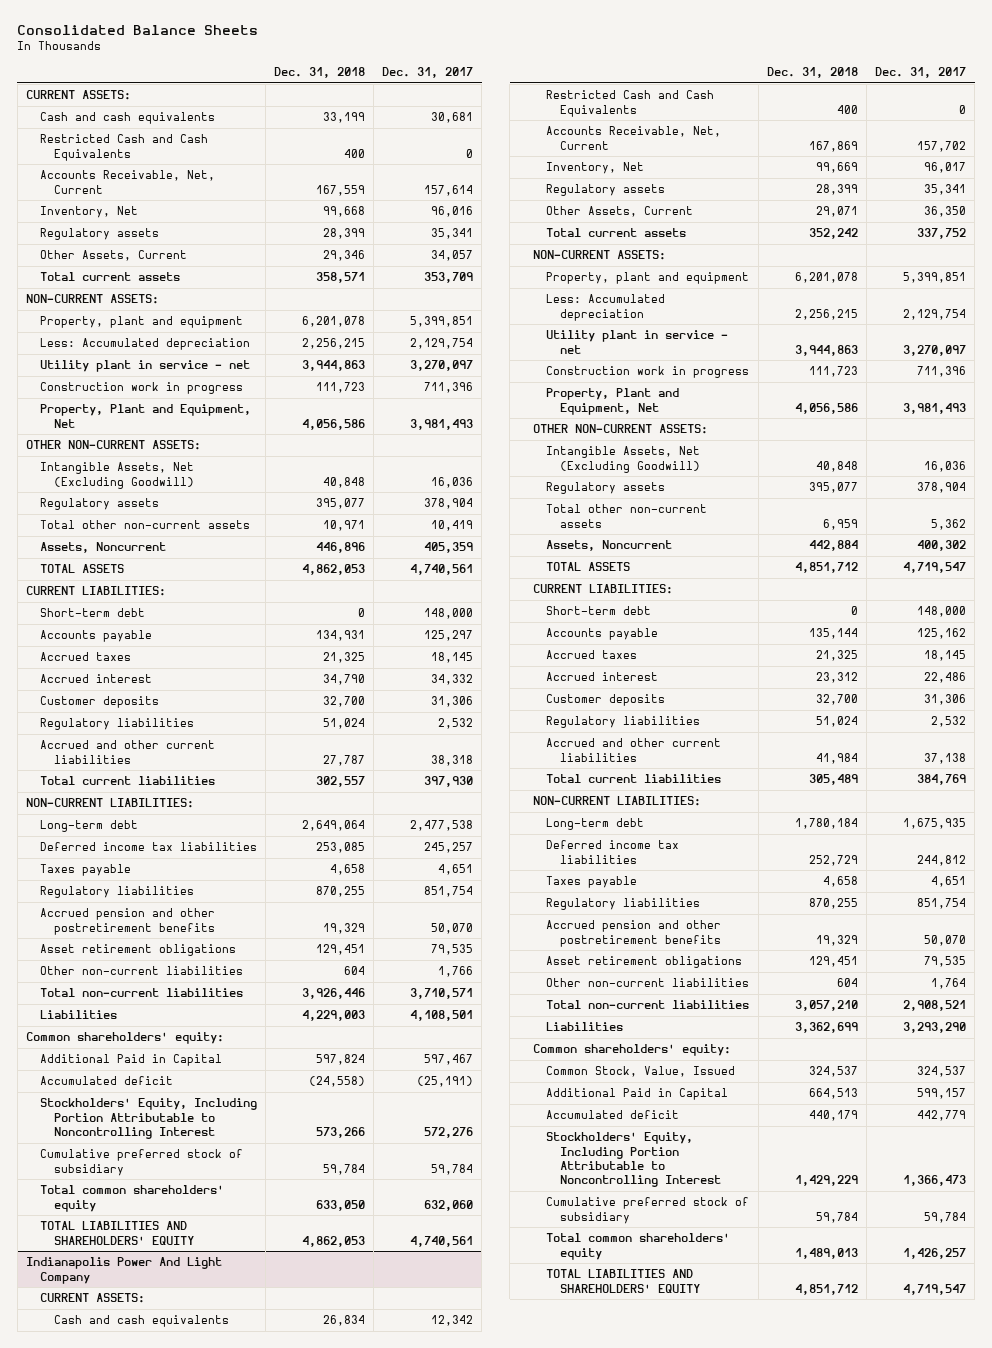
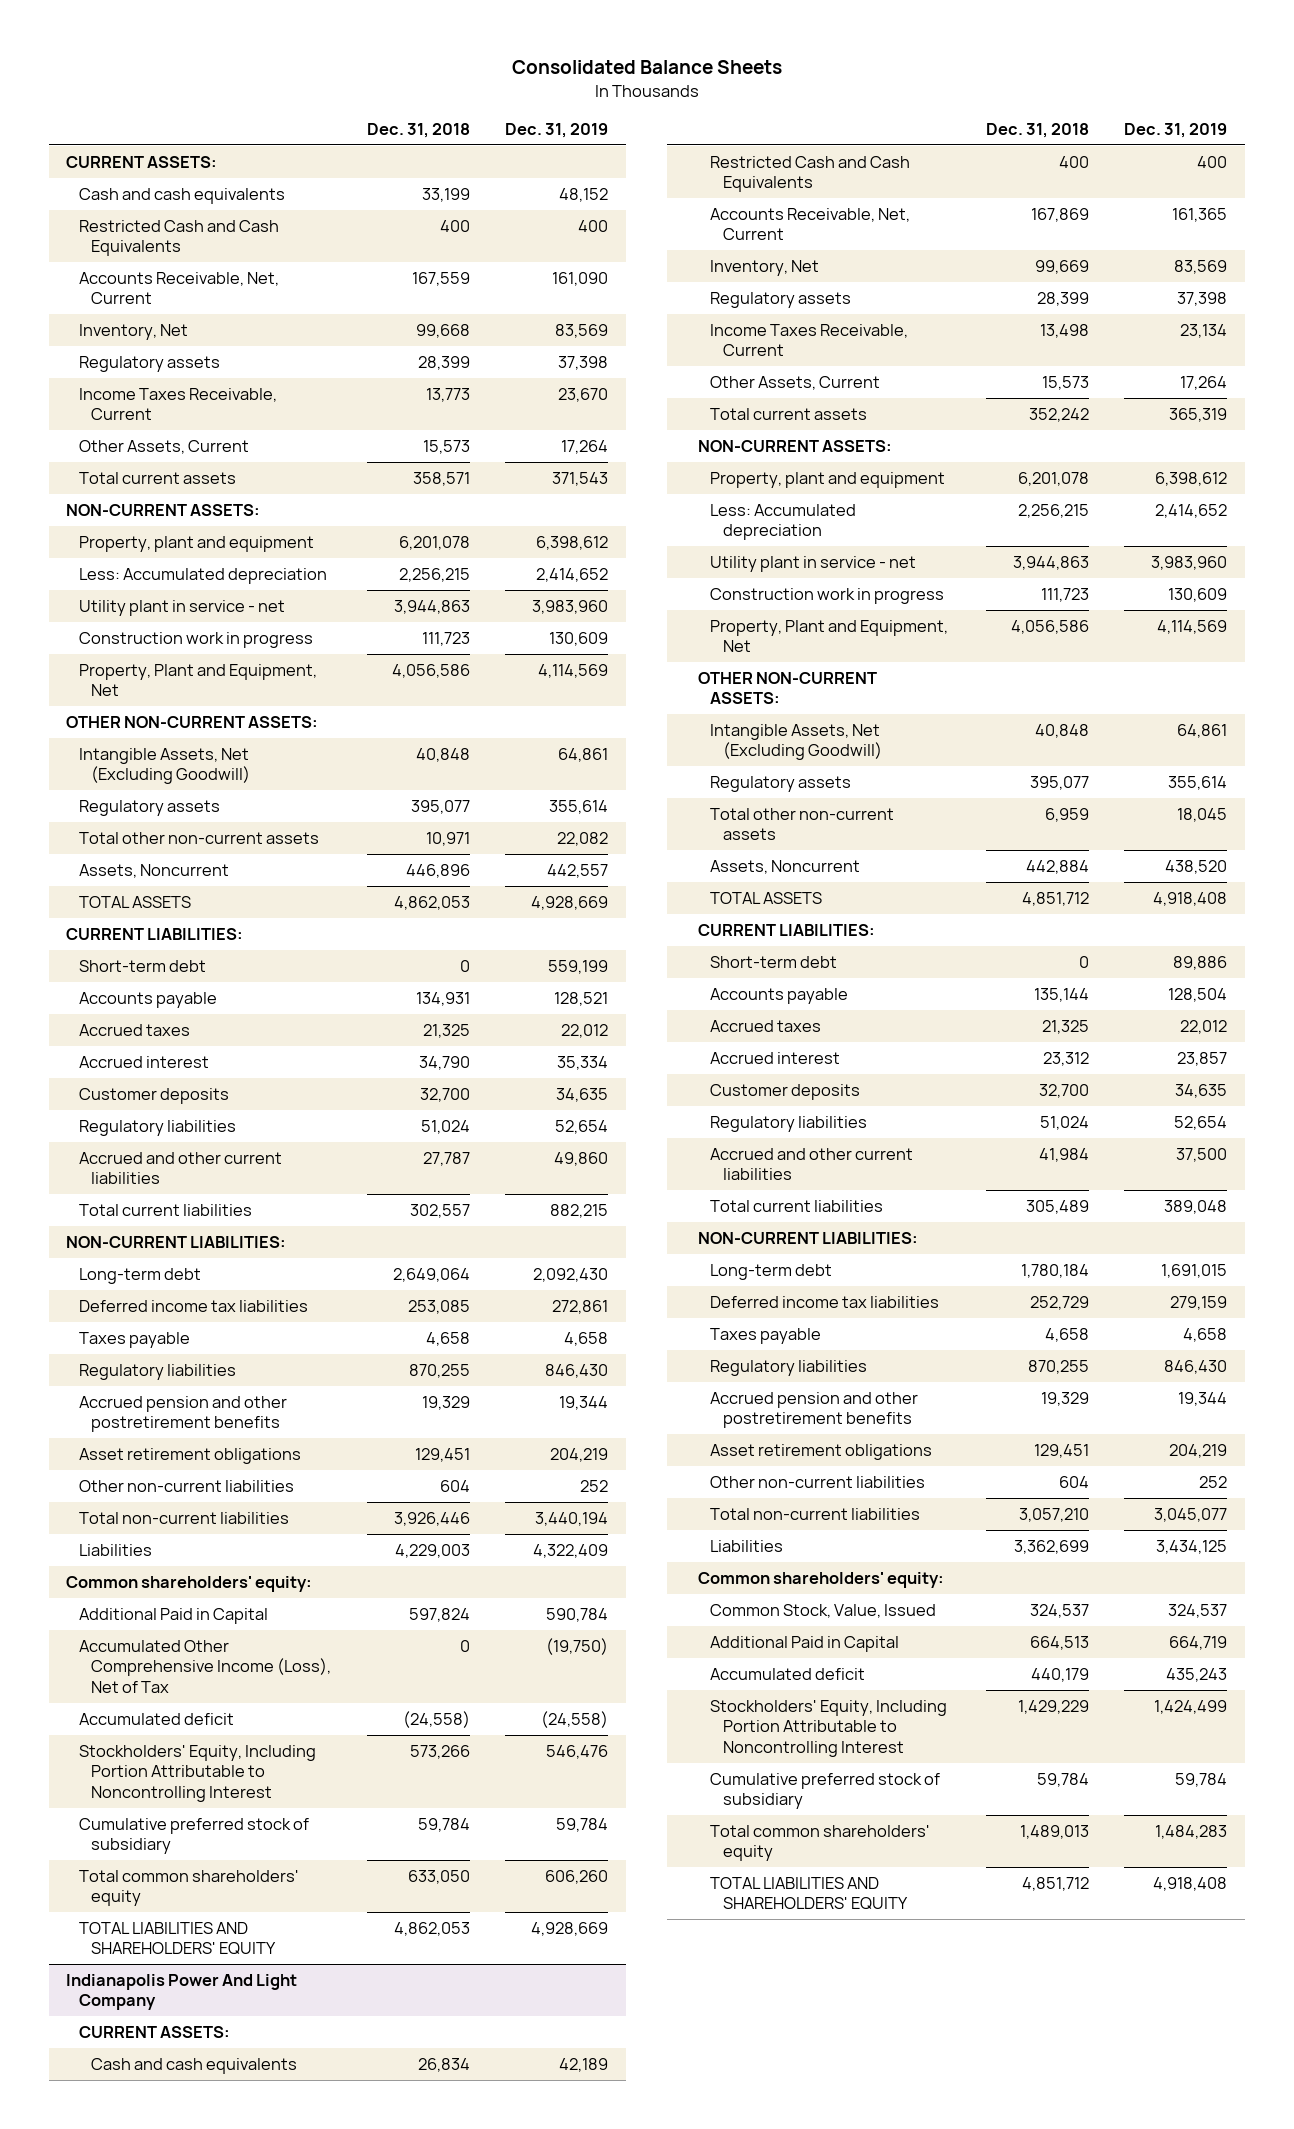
- | Dec. 31, 2018 | Dec. 31, 2017
+ | Dec. 31, 2018 | Dec. 31, 2019
- Other Assets, Current | 29,346 | 34,057
+ Income Taxes Receivable, Current | 13,773 | 23,670
+ Other Assets, Current | 15,573 | 17,264
+ Accumulated Other Comprehensive Income (Loss), Net of Tax | 0 | (19,750)
@ Indianapolis Power And Light Company
- Other Assets, Current | 29,071 | 36,350
+ Income Taxes Receivable, Current | 13,498 | 23,134
+ Other Assets, Current | 15,573 | 17,264

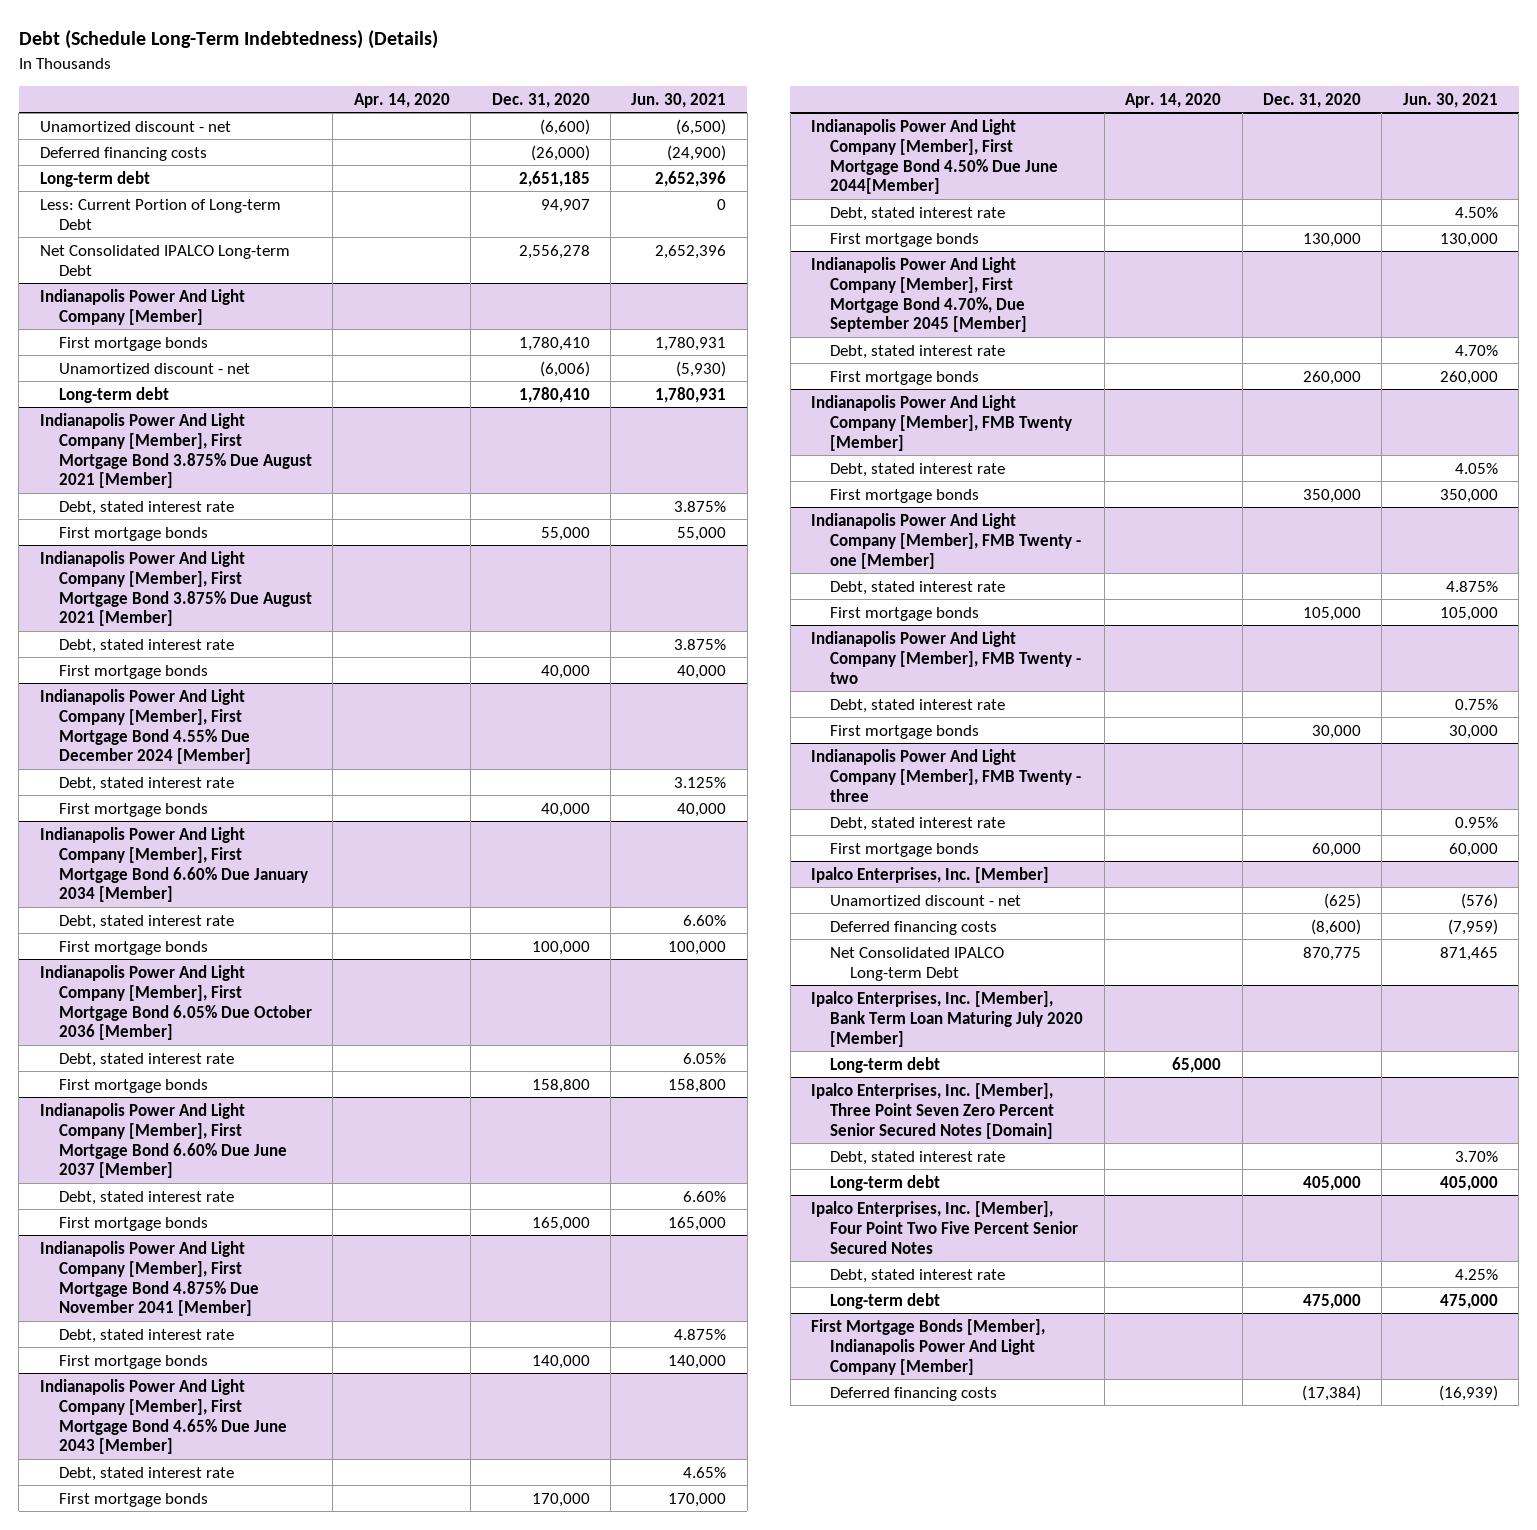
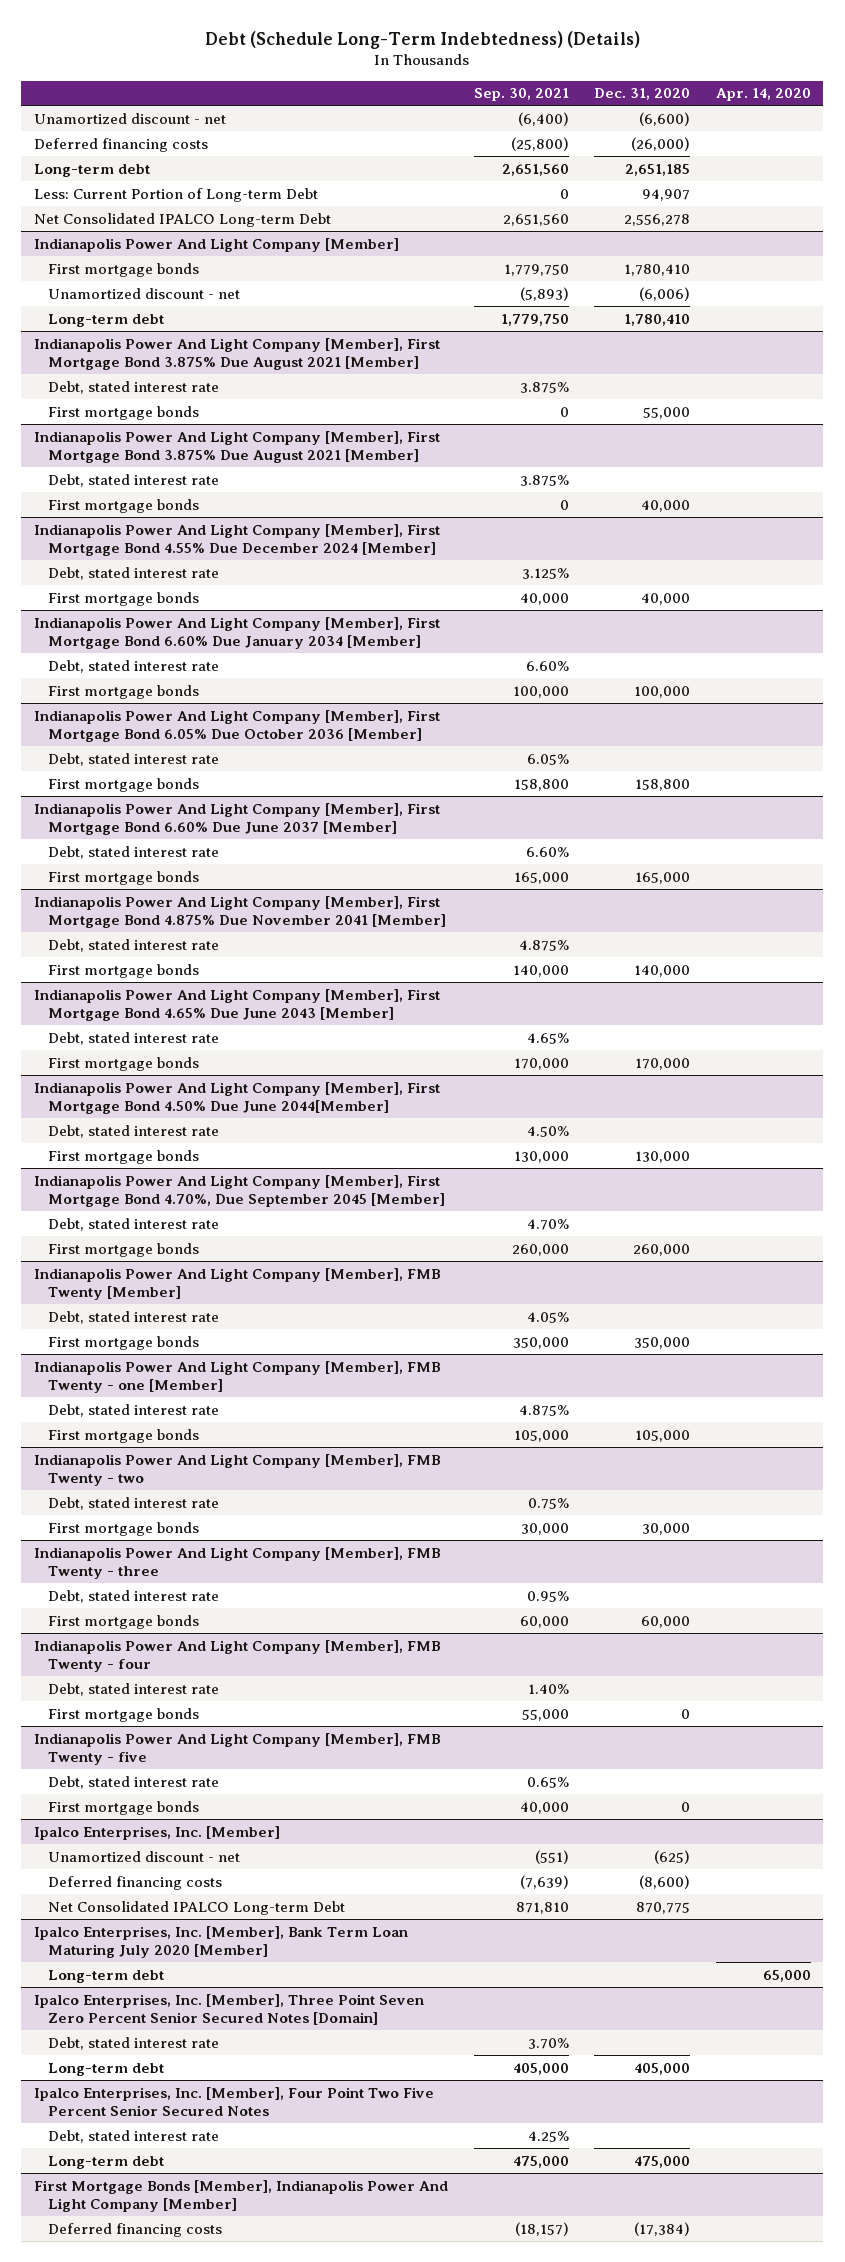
- | Apr. 14, 2020 | Dec. 31, 2020 | Jun. 30, 2021
+ | Sep. 30, 2021 | Dec. 31, 2020 | Apr. 14, 2020
+ Indianapolis Power And Light Company [Member], FMB Twenty - four
+ Debt, stated interest rate | 1.40% | |
+ First mortgage bonds | 55,000 | 0 |
+ Indianapolis Power And Light Company [Member], FMB Twenty - five
+ Debt, stated interest rate | 0.65% | |
+ First mortgage bonds | 40,000 | 0 |

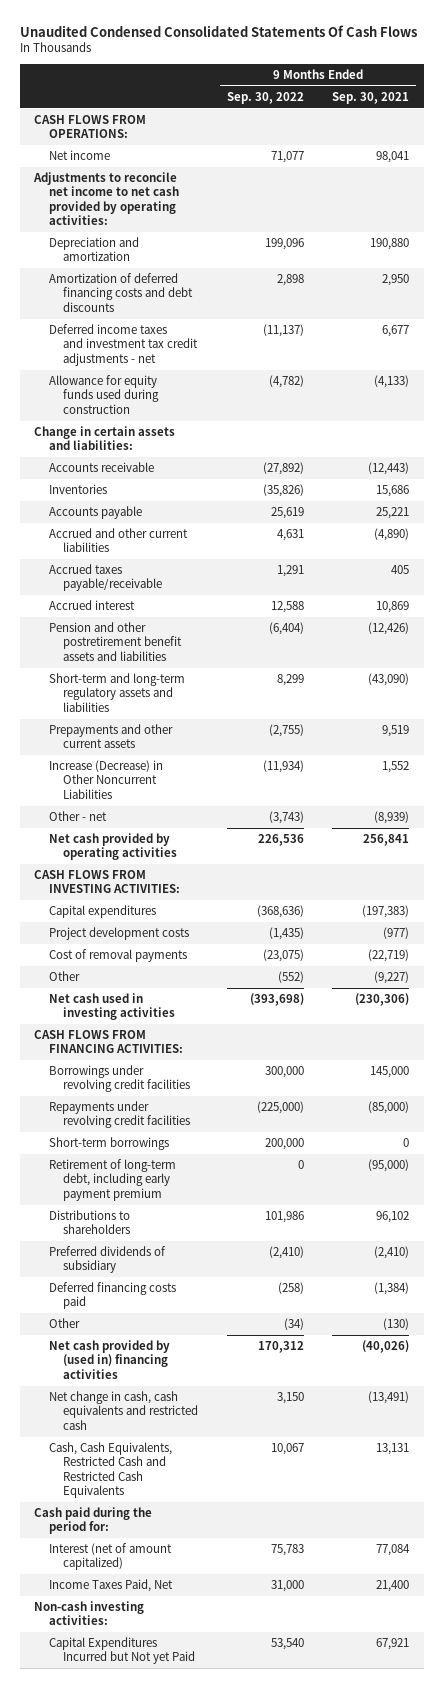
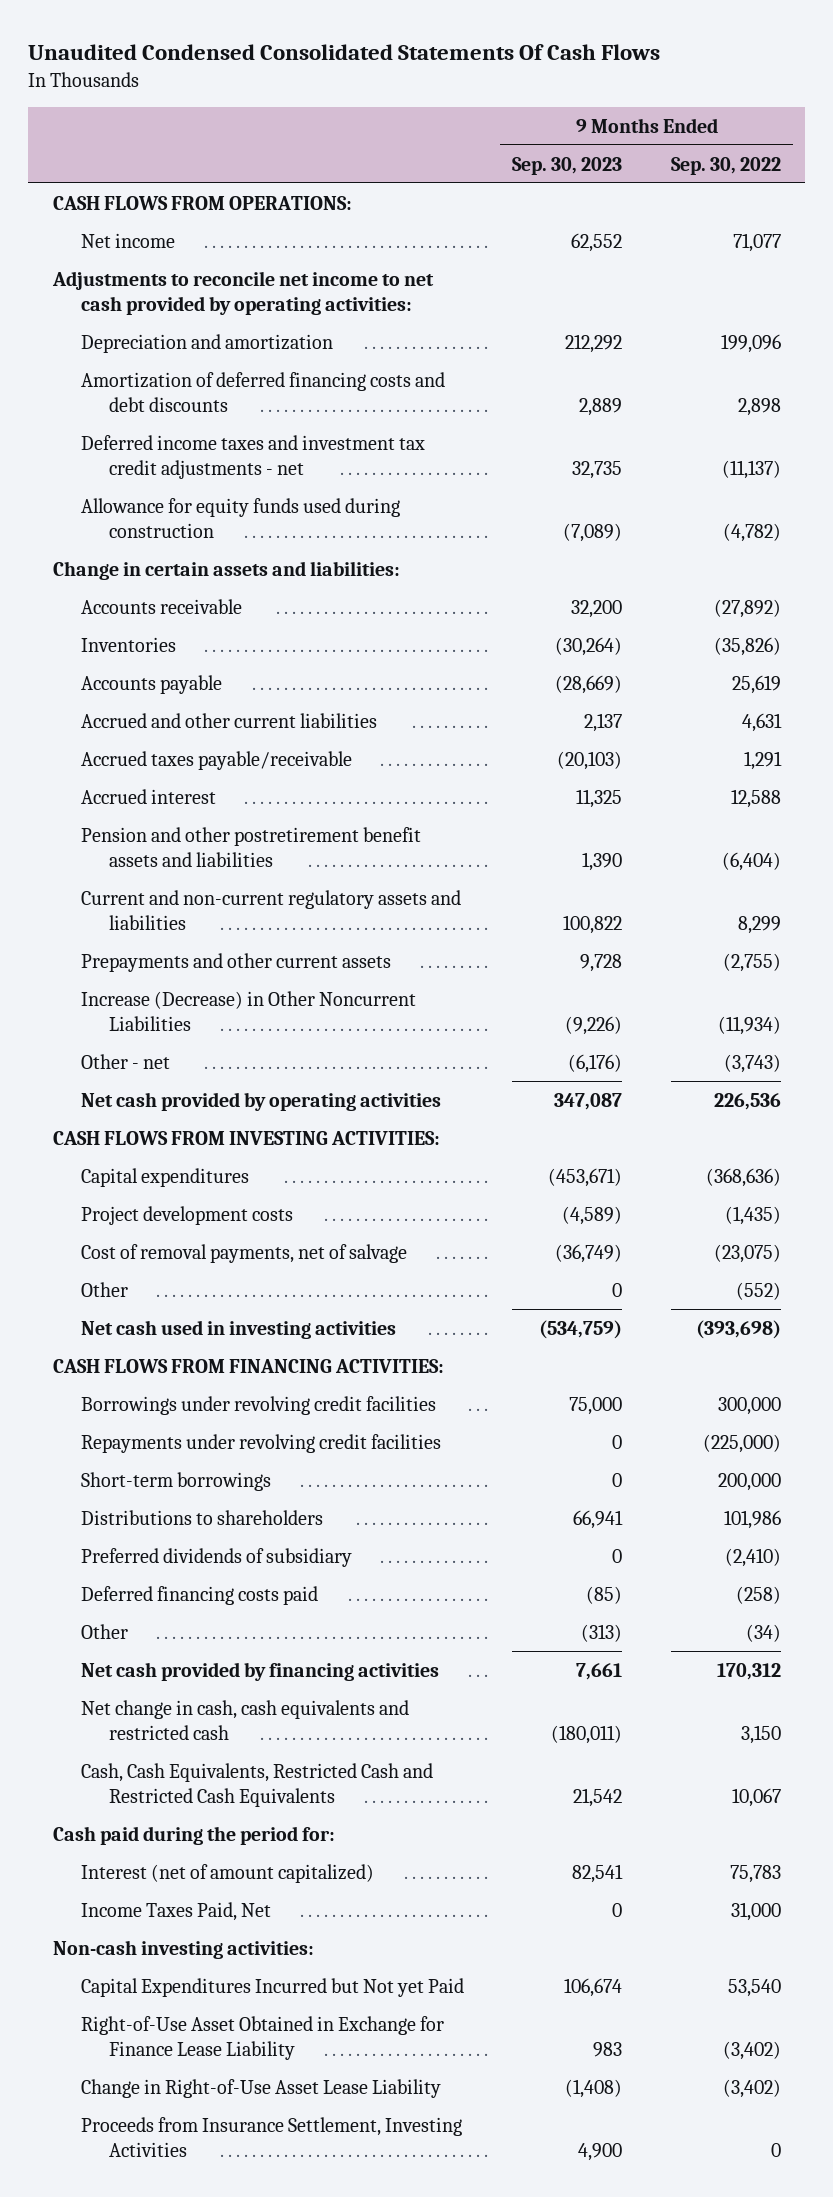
- | 9 Months Ended Sep. 30, 2022 | 9 Months Ended Sep. 30, 2021
+ | 9 Months Ended Sep. 30, 2023 | 9 Months Ended Sep. 30, 2022
- Short-term and long-term regulatory assets and liabilities | 8,299 | (43,090)
+ Current and non-current regulatory assets and liabilities | 100,822 | 8,299
- Cost of removal payments | (23,075) | (22,719)
+ Cost of removal payments, net of salvage | (36,749) | (23,075)
- Retirement of long-term debt, including early payment premium | 0 | (95,000)
- Net cash provided by (used in) financing activities | 170,312 | (40,026)
+ Net cash provided by financing activities | 7,661 | 170,312
+ Right-of-Use Asset Obtained in Exchange for Finance Lease Liability | 983 | (3,402)
+ Change in Right-of-Use Asset Lease Liability | (1,408) | (3,402)
+ Proceeds from Insurance Settlement, Investing Activities | 4,900 | 0

